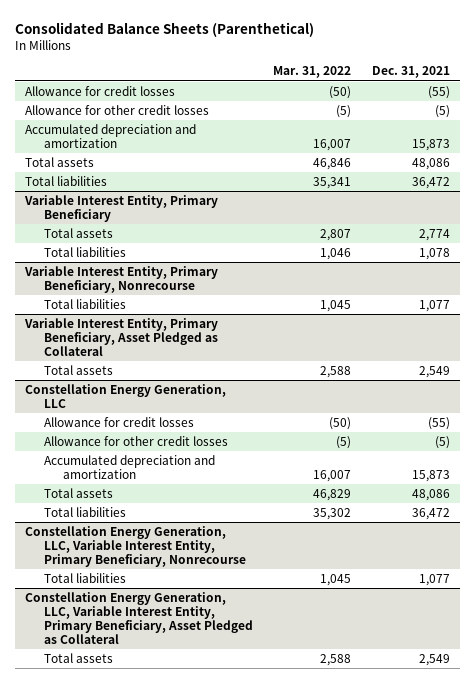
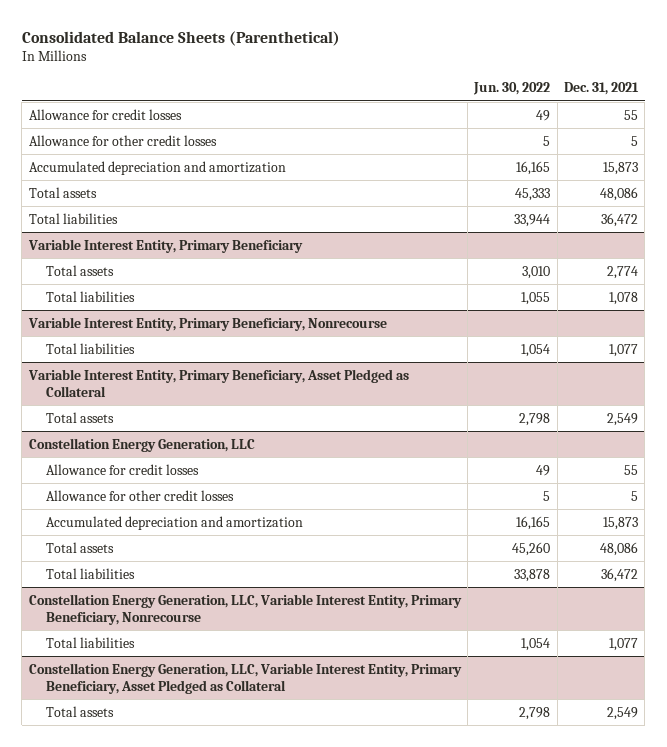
- | Mar. 31, 2022 | Dec. 31, 2021
+ | Jun. 30, 2022 | Dec. 31, 2021
- Allowance for credit losses | (50) | (55)
- Allowance for other credit losses | (5) | (5)
+ Allowance for credit losses | 49 | 55
+ Allowance for other credit losses | 5 | 5
@ Constellation Energy Generation, LLC
- Allowance for credit losses | (50) | (55)
- Allowance for other credit losses | (5) | (5)
+ Allowance for credit losses | 49 | 55
+ Allowance for other credit losses | 5 | 5

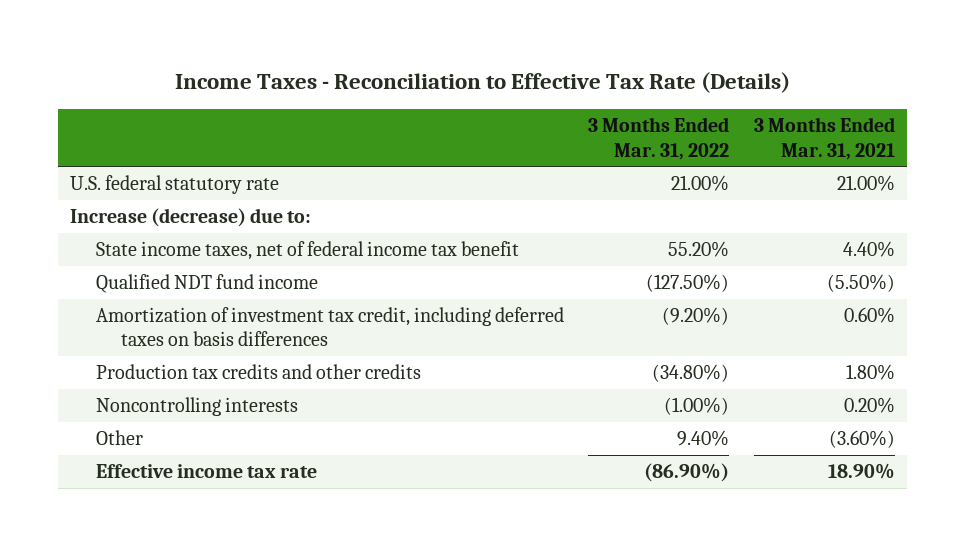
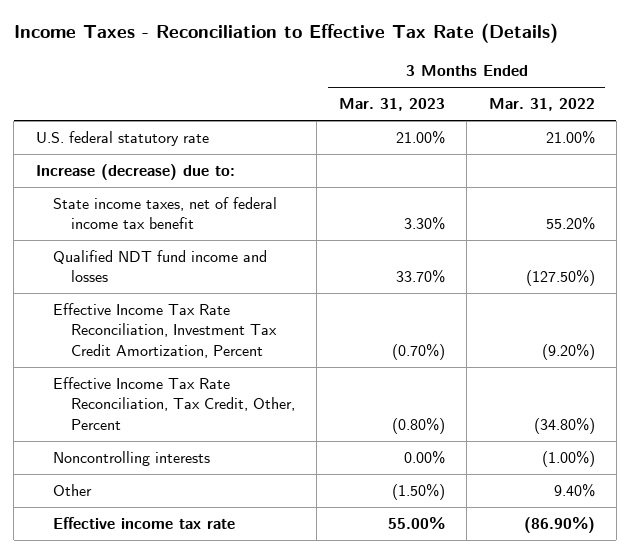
- | 3 Months Ended Mar. 31, 2022 | 3 Months Ended Mar. 31, 2021
+ | 3 Months Ended Mar. 31, 2023 | 3 Months Ended Mar. 31, 2022
- Qualified NDT fund income | (127.50%) | (5.50%)
- Amortization of investment tax credit, including deferred taxes on basis differences | (9.20%) | 0.60%
- Production tax credits and other credits | (34.80%) | 1.80%
+ Qualified NDT fund income and losses | 33.70% | (127.50%)
+ Effective Income Tax Rate Reconciliation, Investment Tax Credit Amortization, Percent | (0.70%) | (9.20%)
+ Effective Income Tax Rate Reconciliation, Tax Credit, Other, Percent | (0.80%) | (34.80%)

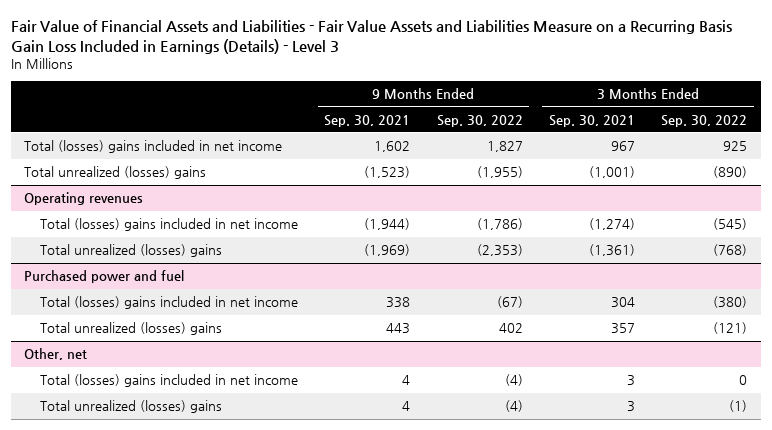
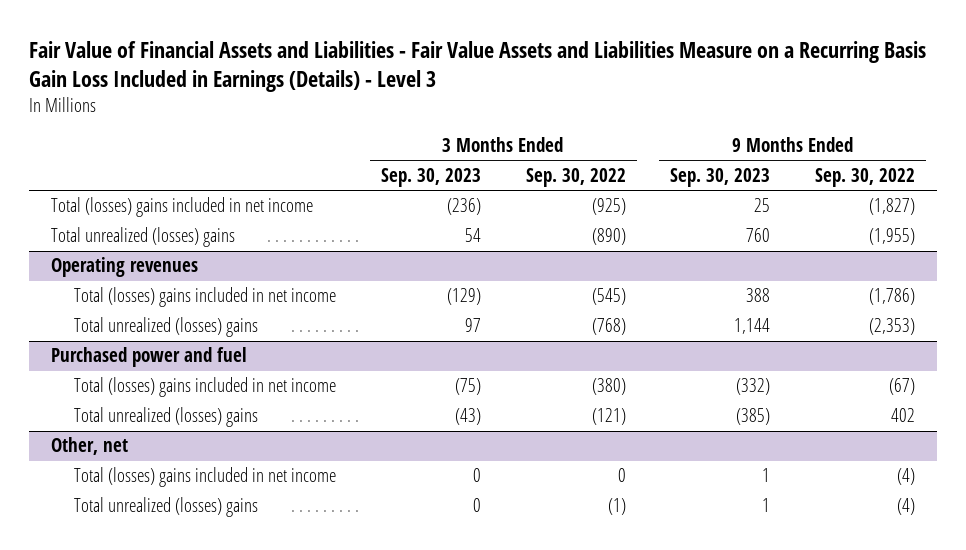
- | 9 Months Ended Sep. 30, 2021 | 9 Months Ended Sep. 30, 2022 | 3 Months Ended Sep. 30, 2021 | 3 Months Ended Sep. 30, 2022
+ | 3 Months Ended Sep. 30, 2023 | 3 Months Ended Sep. 30, 2022 | 9 Months Ended Sep. 30, 2023 | 9 Months Ended Sep. 30, 2022
- Total (losses) gains included in net income | 1,602 | 1,827 | 967 | 925
+ Total (losses) gains included in net income | (236) | (925) | 25 | (1,827)

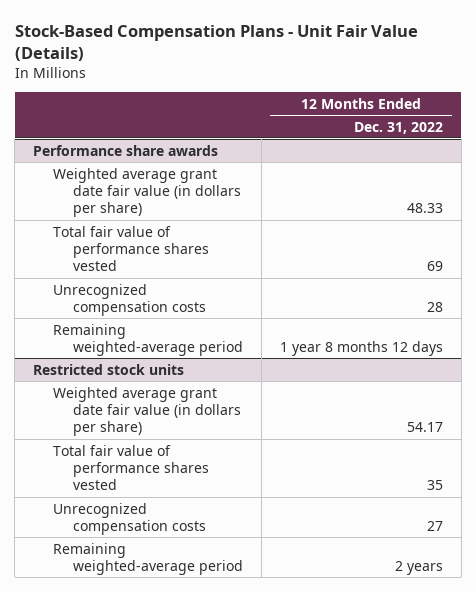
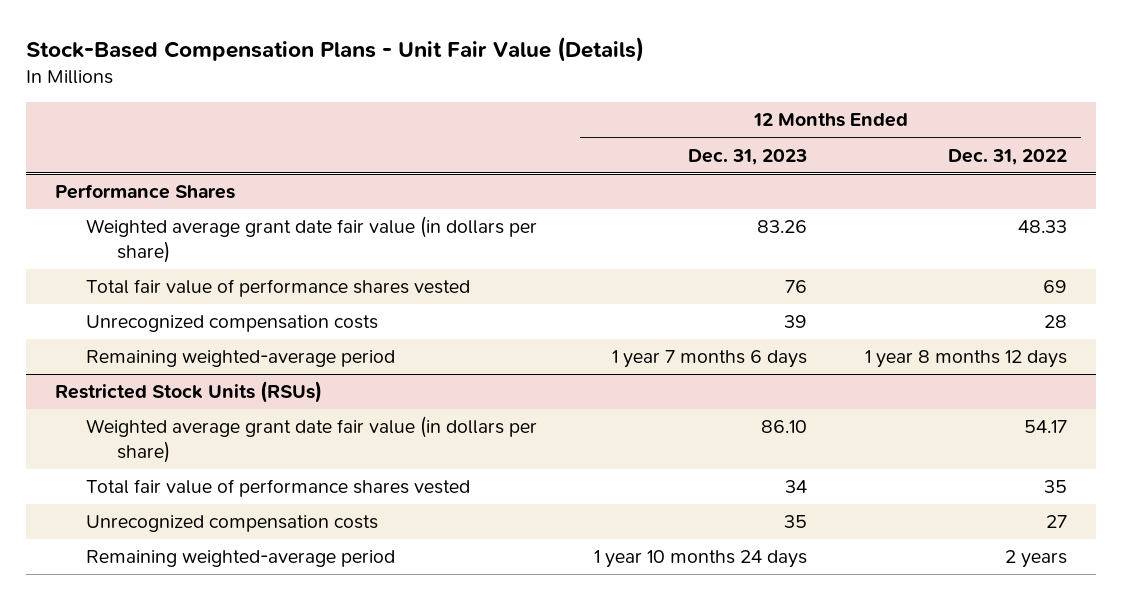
- | 12 Months Ended Dec. 31, 2022
+ | 12 Months Ended Dec. 31, 2023 | 12 Months Ended Dec. 31, 2022
- Performance share awards
+ Performance Shares
- Restricted stock units
+ Restricted Stock Units (RSUs)

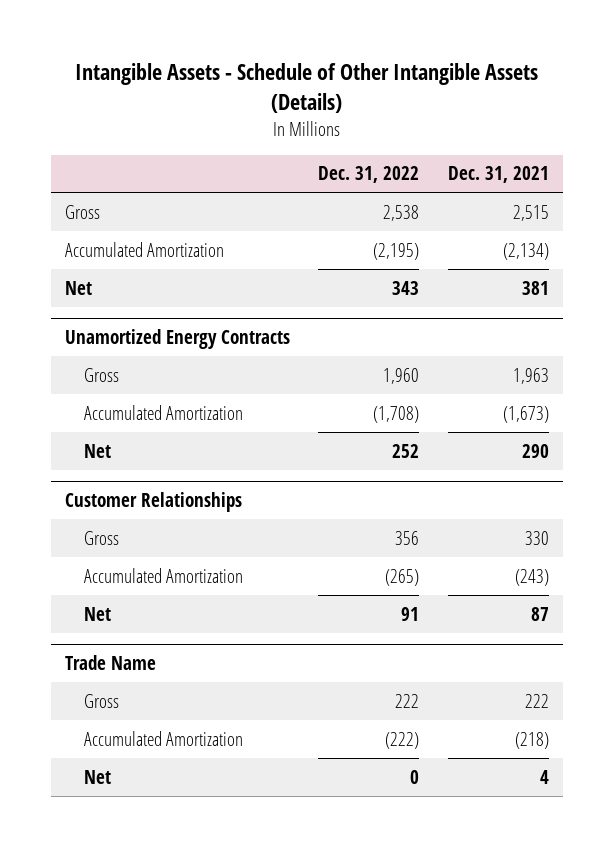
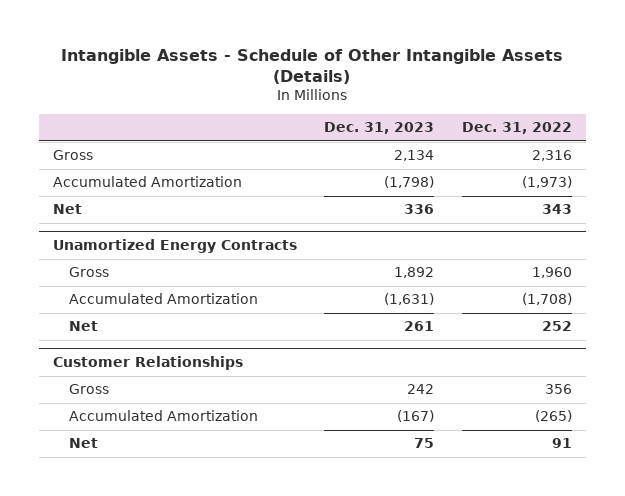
- | Dec. 31, 2022 | Dec. 31, 2021
+ | Dec. 31, 2023 | Dec. 31, 2022
- Gross | 2,538 | 2,515
- Accumulated Amortization | (2,195) | (2,134)
+ Gross | 2,134 | 2,316
+ Accumulated Amortization | (1,798) | (1,973)
- Trade Name
- Gross | 222 | 222
- Accumulated Amortization | (222) | (218)
- Net | 0 | 4

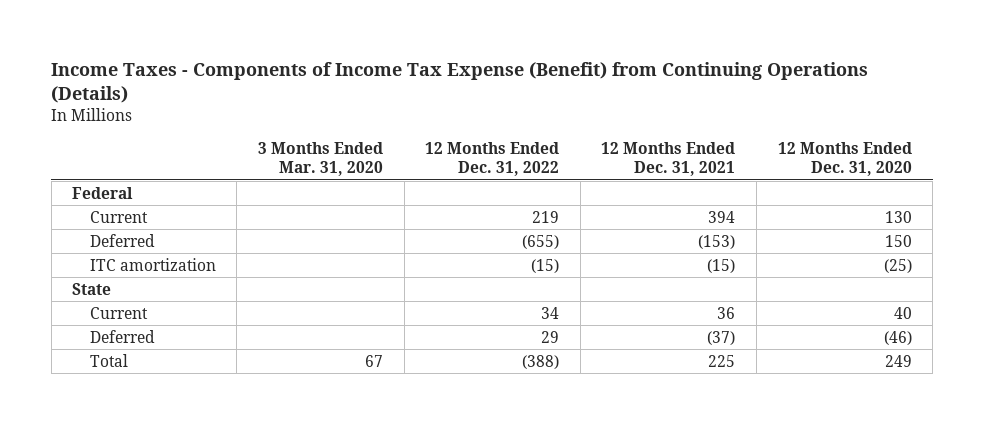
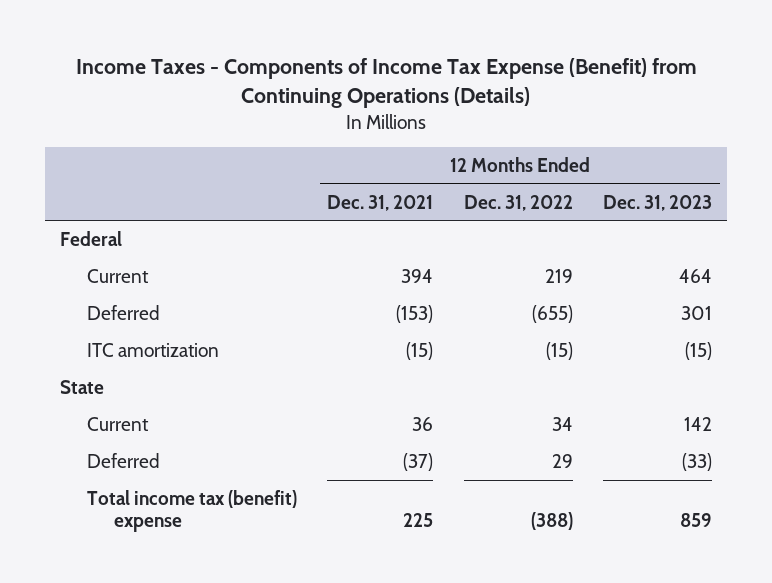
- | 3 Months Ended Mar. 31, 2020 | 12 Months Ended Dec. 31, 2022 | 12 Months Ended Dec. 31, 2021 | 12 Months Ended Dec. 31, 2020
+ | 12 Months Ended Dec. 31, 2021 | 12 Months Ended Dec. 31, 2022 | 12 Months Ended Dec. 31, 2023
- Total | 67 | (388) | 225 | 249
+ Total income tax (benefit) expense | 225 | (388) | 859

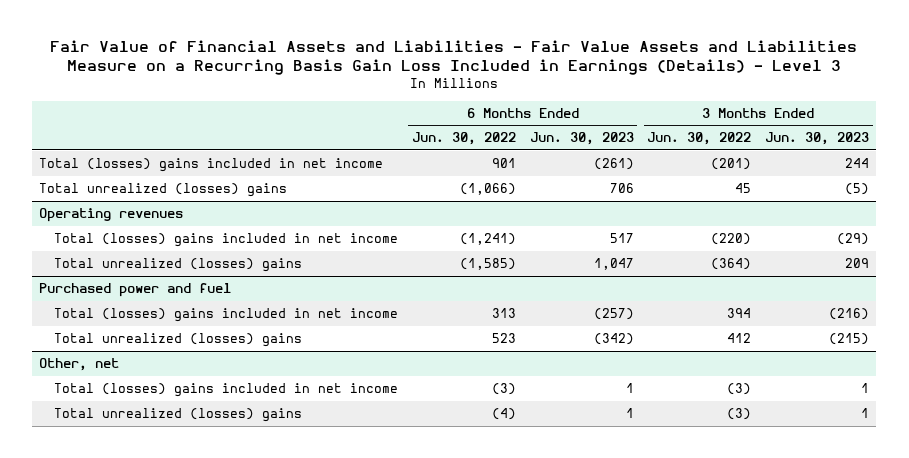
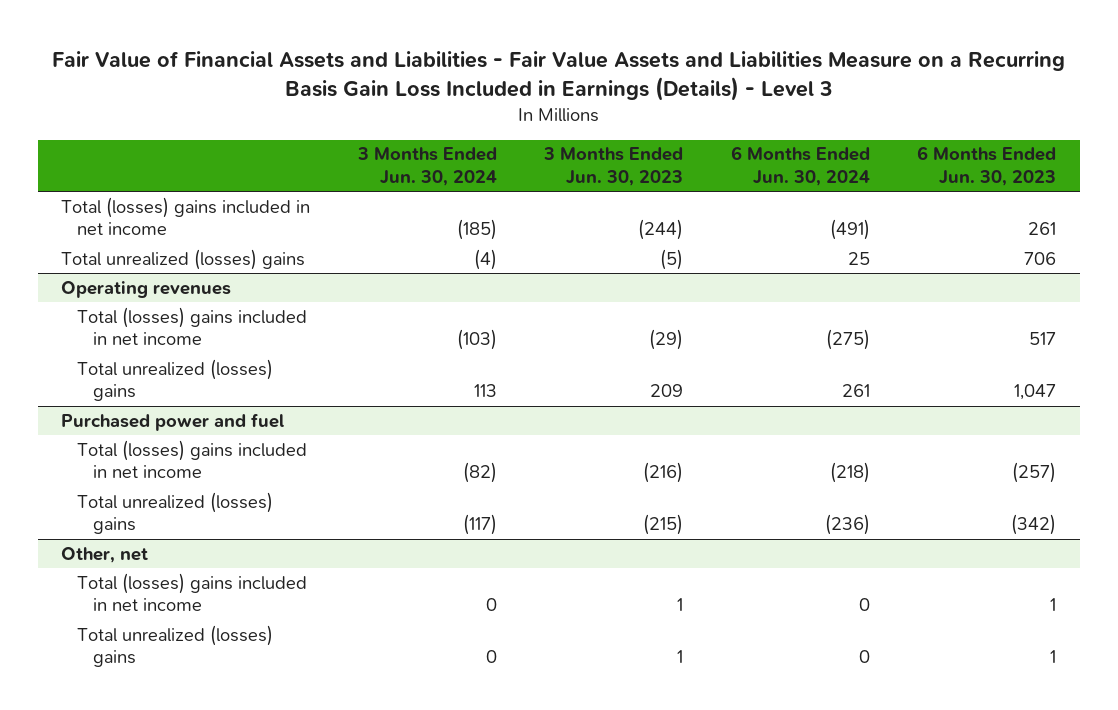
- | 6 Months Ended Jun. 30, 2022 | 6 Months Ended Jun. 30, 2023 | 3 Months Ended Jun. 30, 2022 | 3 Months Ended Jun. 30, 2023
+ | 3 Months Ended Jun. 30, 2024 | 3 Months Ended Jun. 30, 2023 | 6 Months Ended Jun. 30, 2024 | 6 Months Ended Jun. 30, 2023
- Total (losses) gains included in net income | 901 | (261) | (201) | 244
+ Total (losses) gains included in net income | (185) | (244) | (491) | 261

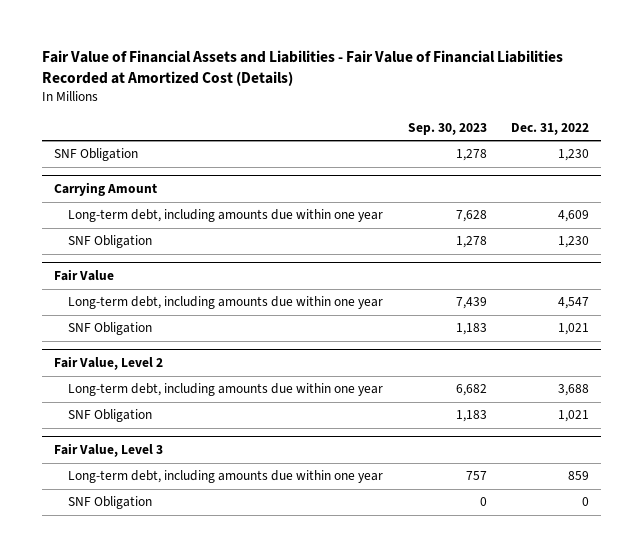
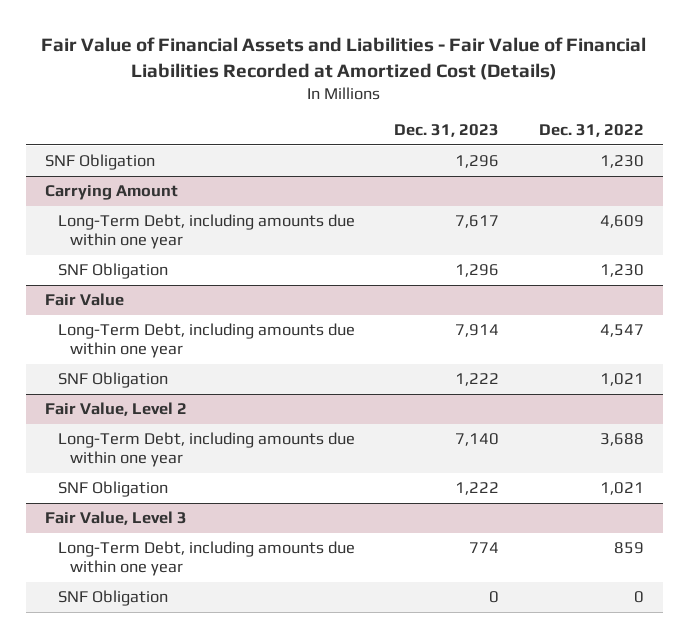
- | Sep. 30, 2023 | Dec. 31, 2022
+ | Dec. 31, 2023 | Dec. 31, 2022
@ Carrying Amount
- Long-term debt, including amounts due within one year | 7,628 | 4,609
+ Long-Term Debt, including amounts due within one year | 7,617 | 4,609
@ Fair Value
- Long-term debt, including amounts due within one year | 7,439 | 4,547
+ Long-Term Debt, including amounts due within one year | 7,914 | 4,547
@ Fair Value, Level 2
- Long-term debt, including amounts due within one year | 6,682 | 3,688
+ Long-Term Debt, including amounts due within one year | 7,140 | 3,688
@ Fair Value, Level 3
- Long-term debt, including amounts due within one year | 757 | 859
+ Long-Term Debt, including amounts due within one year | 774 | 859

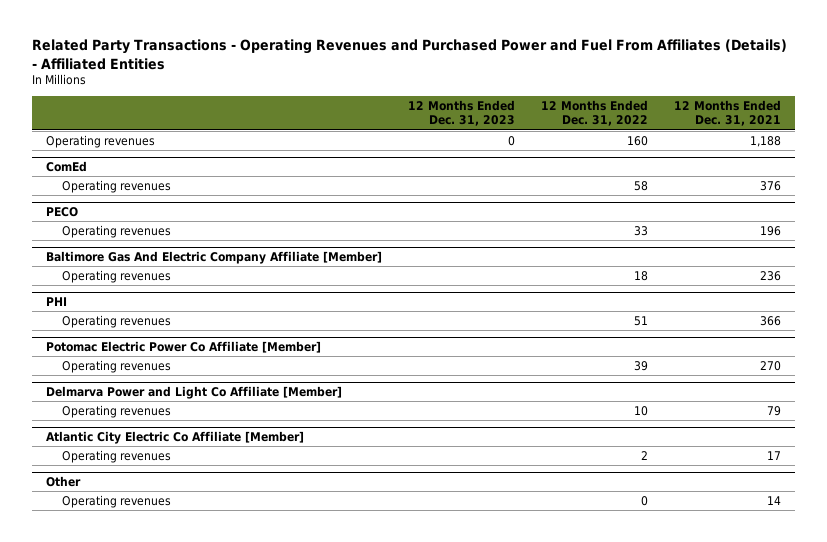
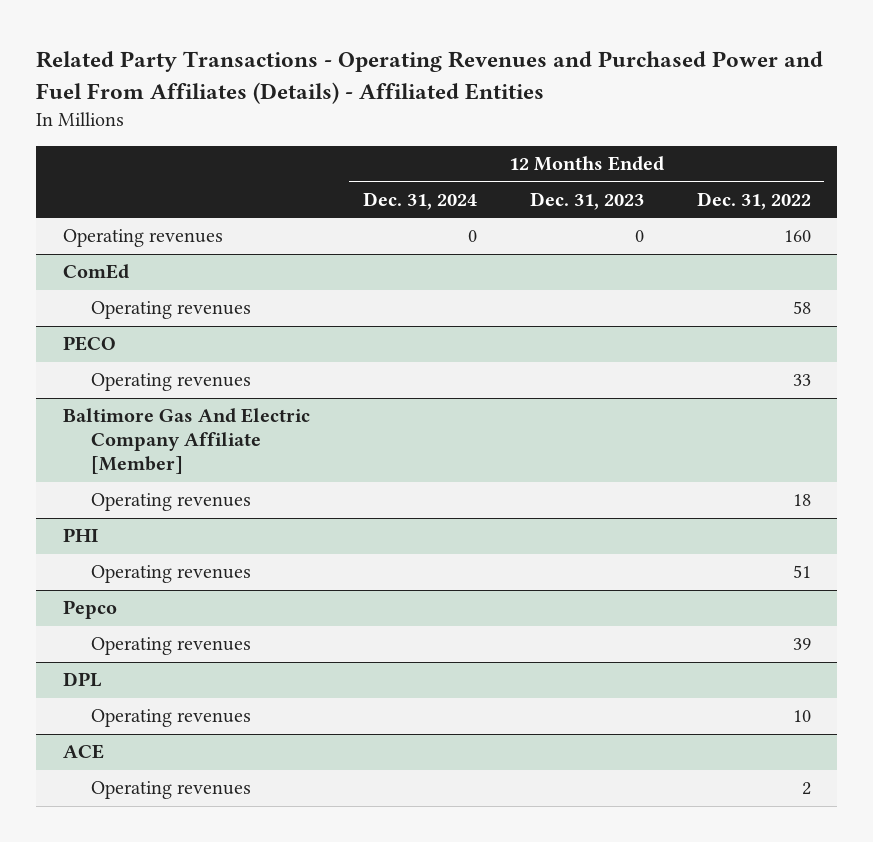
- | 12 Months Ended Dec. 31, 2023 | 12 Months Ended Dec. 31, 2022 | 12 Months Ended Dec. 31, 2021
+ | 12 Months Ended Dec. 31, 2024 | 12 Months Ended Dec. 31, 2023 | 12 Months Ended Dec. 31, 2022
- Potomac Electric Power Co Affiliate [Member]
+ Pepco
- Delmarva Power and Light Co Affiliate [Member]
+ DPL
- Atlantic City Electric Co Affiliate [Member]
+ ACE
- Other
- Operating revenues | | 0 | 14

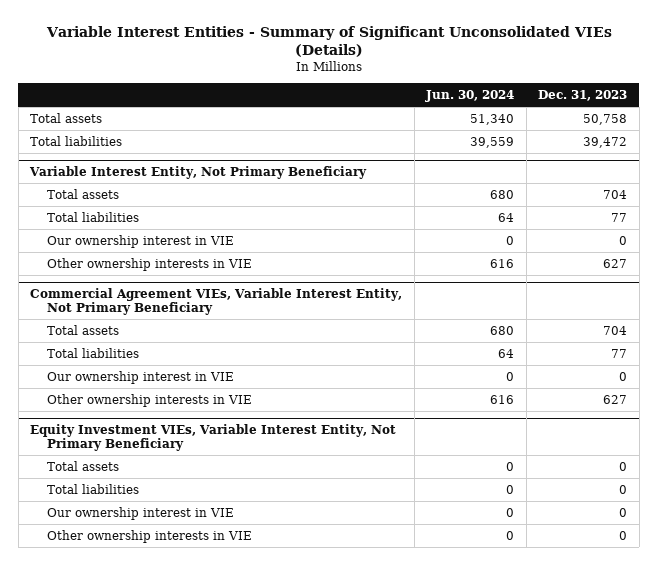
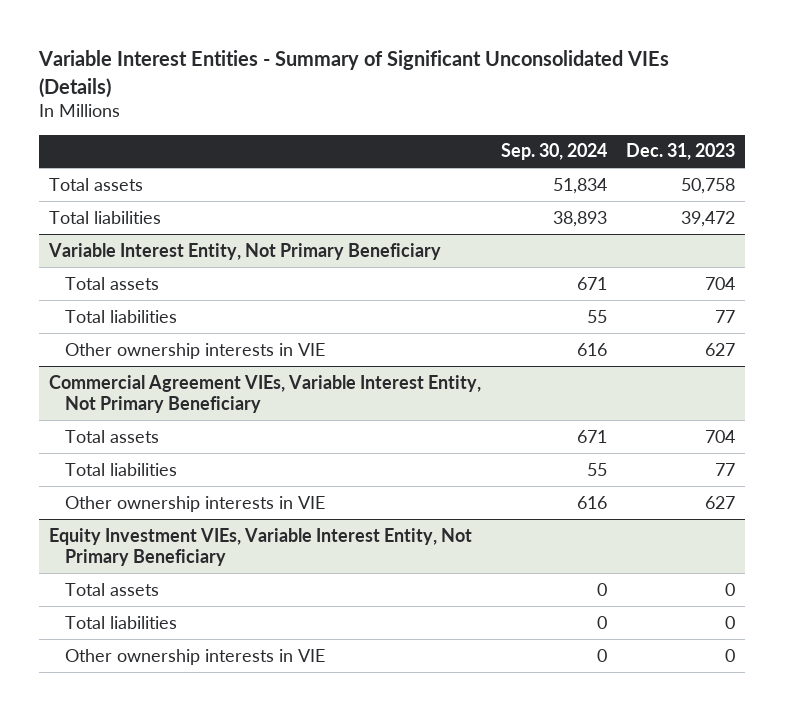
- | Jun. 30, 2024 | Dec. 31, 2023
+ | Sep. 30, 2024 | Dec. 31, 2023
@ Variable Interest Entity, Not Primary Beneficiary
- Our ownership interest in VIE | 0 | 0
@ Commercial Agreement VIEs, Variable Interest Entity, Not Primary Beneficiary
- Our ownership interest in VIE | 0 | 0
@ Equity Investment VIEs, Variable Interest Entity, Not Primary Beneficiary
- Our ownership interest in VIE | 0 | 0

